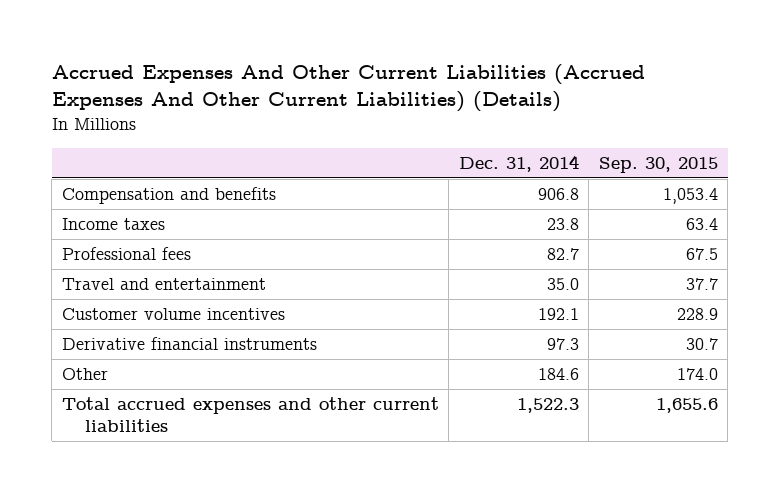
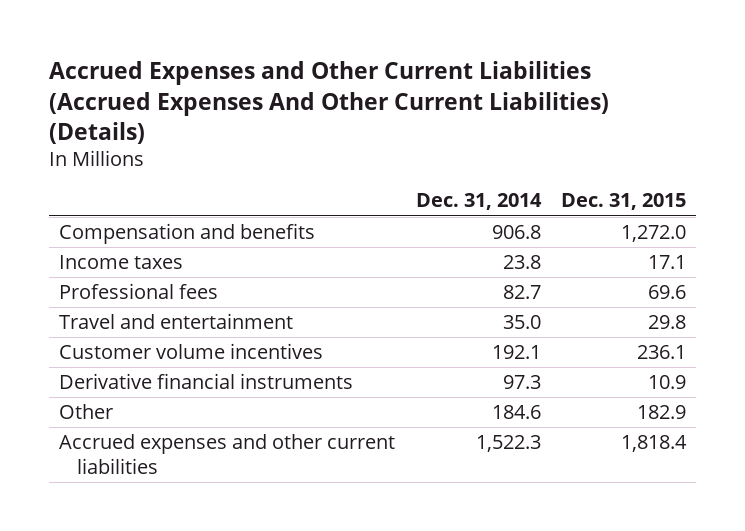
- Accrued Expenses And Other Current Liabilities (Accrued Expenses And Other Current Liabilities) (Details)
+ Accrued Expenses and Other Current Liabilities (Accrued Expenses And Other Current Liabilities) (Details)
- | Dec. 31, 2014 | Sep. 30, 2015
+ | Dec. 31, 2014 | Dec. 31, 2015
- Total accrued expenses and other current liabilities | 1,522.3 | 1,655.6
+ Accrued expenses and other current liabilities | 1,522.3 | 1,818.4

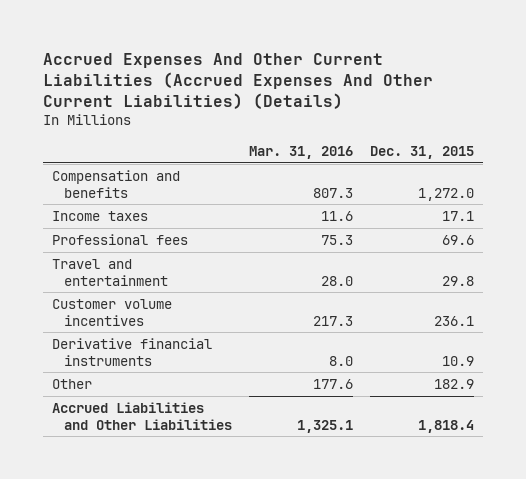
- Accrued Expenses and Other Current Liabilities (Accrued Expenses And Other Current Liabilities) (Details)
+ Accrued Expenses And Other Current Liabilities (Accrued Expenses And Other Current Liabilities) (Details)
- | Dec. 31, 2014 | Dec. 31, 2015
+ | Mar. 31, 2016 | Dec. 31, 2015
- Accrued expenses and other current liabilities | 1,522.3 | 1,818.4
+ Accrued Liabilities and Other Liabilities | 1,325.1 | 1,818.4

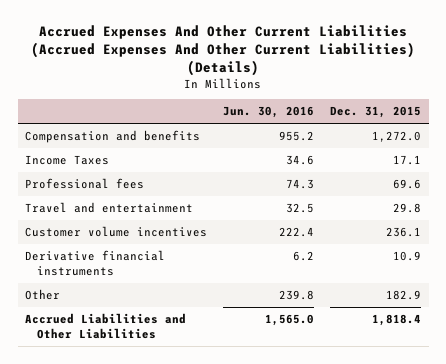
- | Mar. 31, 2016 | Dec. 31, 2015
+ | Jun. 30, 2016 | Dec. 31, 2015
- Income taxes | 11.6 | 17.1
+ Income Taxes | 34.6 | 17.1

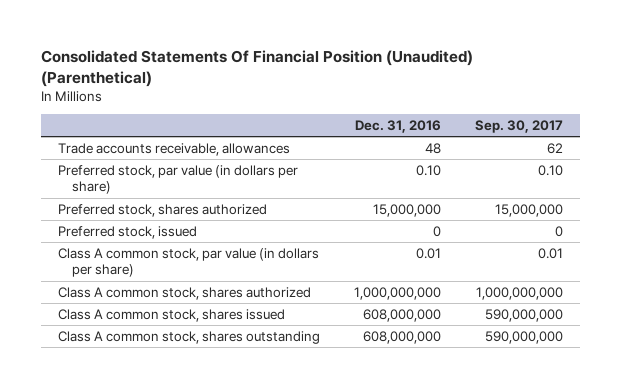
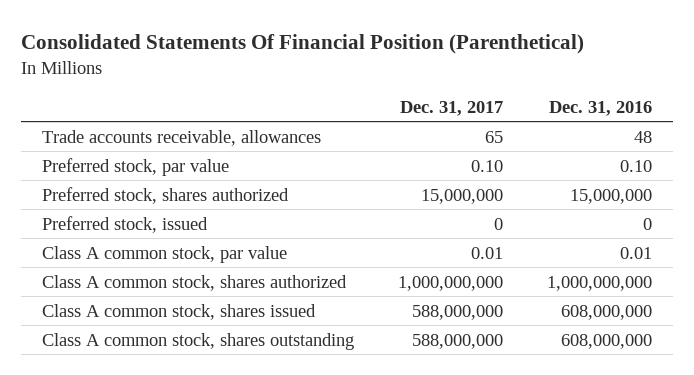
- Consolidated Statements Of Financial Position (Unaudited) (Parenthetical)
+ Consolidated Statements Of Financial Position (Parenthetical)
- | Dec. 31, 2016 | Sep. 30, 2017
+ | Dec. 31, 2017 | Dec. 31, 2016
- Preferred stock, par value (in dollars per share) | 0.10 | 0.10
+ Preferred stock, par value | 0.10 | 0.10
- Class A common stock, par value (in dollars per share) | 0.01 | 0.01
+ Class A common stock, par value | 0.01 | 0.01

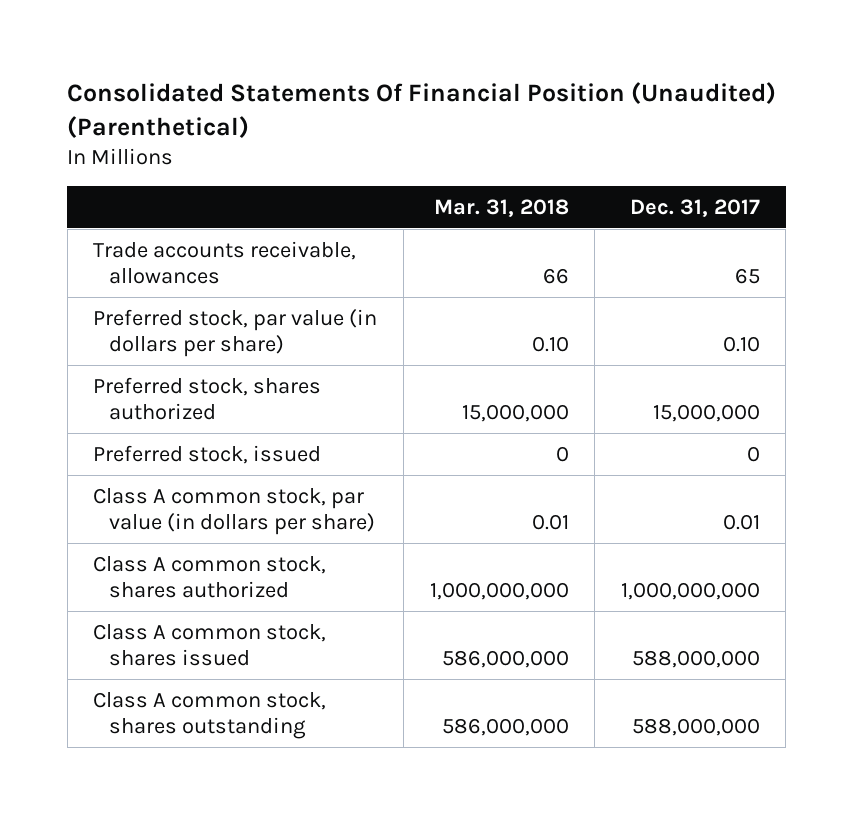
- Consolidated Statements Of Financial Position (Parenthetical)
+ Consolidated Statements Of Financial Position (Unaudited) (Parenthetical)
- | Dec. 31, 2017 | Dec. 31, 2016
+ | Mar. 31, 2018 | Dec. 31, 2017
- Preferred stock, par value | 0.10 | 0.10
+ Preferred stock, par value (in dollars per share) | 0.10 | 0.10
- Class A common stock, par value | 0.01 | 0.01
+ Class A common stock, par value (in dollars per share) | 0.01 | 0.01

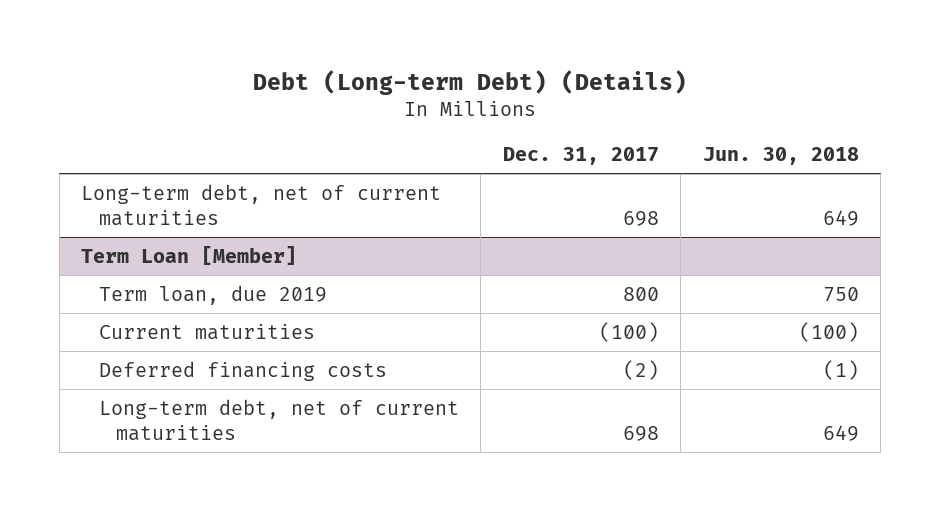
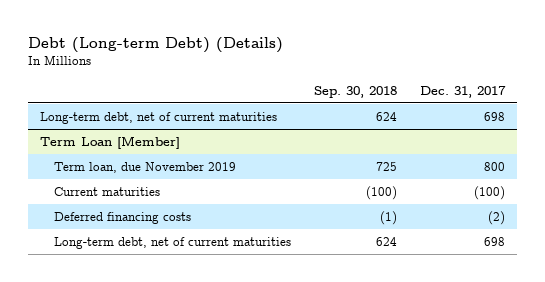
- | Dec. 31, 2017 | Jun. 30, 2018
+ | Sep. 30, 2018 | Dec. 31, 2017
@ Term Loan [Member]
- Term loan, due 2019 | 800 | 750
+ Term loan, due November 2019 | 725 | 800

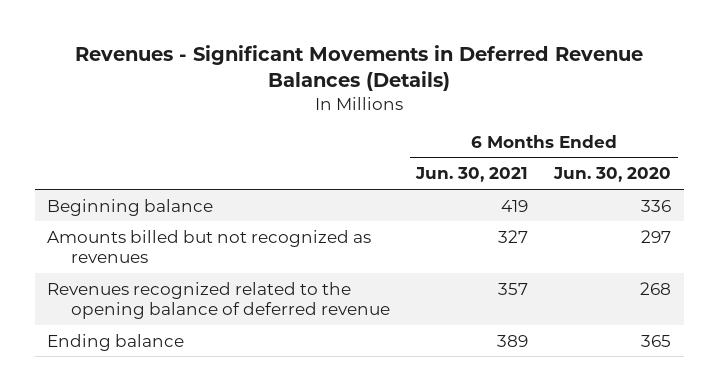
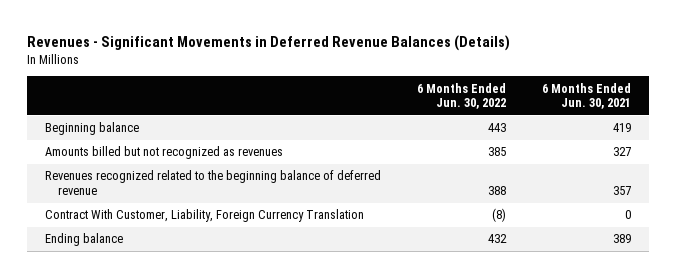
- | 6 Months Ended Jun. 30, 2021 | 6 Months Ended Jun. 30, 2020
+ | 6 Months Ended Jun. 30, 2022 | 6 Months Ended Jun. 30, 2021
- Revenues recognized related to the opening balance of deferred revenue | 357 | 268
+ Revenues recognized related to the beginning balance of deferred revenue | 388 | 357
+ Contract With Customer, Liability, Foreign Currency Translation | (8) | 0

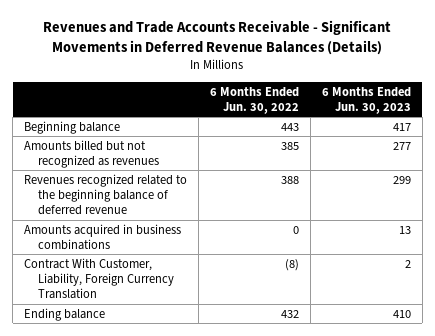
- Revenues - Significant Movements in Deferred Revenue Balances (Details)
+ Revenues and Trade Accounts Receivable - Significant Movements in Deferred Revenue Balances (Details)
- | 6 Months Ended Jun. 30, 2022 | 6 Months Ended Jun. 30, 2021
+ | 6 Months Ended Jun. 30, 2022 | 6 Months Ended Jun. 30, 2023
+ Amounts acquired in business combinations | 0 | 13

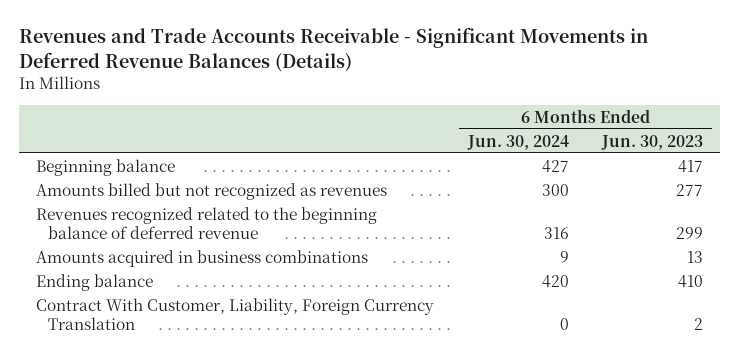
- | 6 Months Ended Jun. 30, 2022 | 6 Months Ended Jun. 30, 2023
+ | 6 Months Ended Jun. 30, 2024 | 6 Months Ended Jun. 30, 2023
moved down: Contract With Customer, Liability, Foreign Currency Translation | 0 | 2

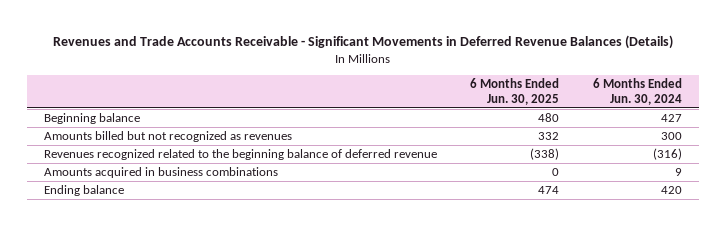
- | 6 Months Ended Jun. 30, 2024 | 6 Months Ended Jun. 30, 2023
+ | 6 Months Ended Jun. 30, 2025 | 6 Months Ended Jun. 30, 2024
- Revenues recognized related to the beginning balance of deferred revenue | 316 | 299
+ Revenues recognized related to the beginning balance of deferred revenue | (338) | (316)
- Contract With Customer, Liability, Foreign Currency Translation | 0 | 2

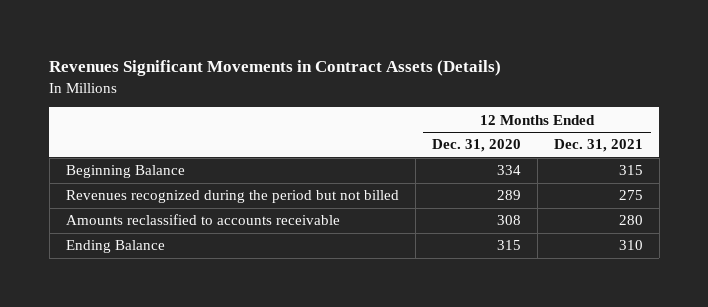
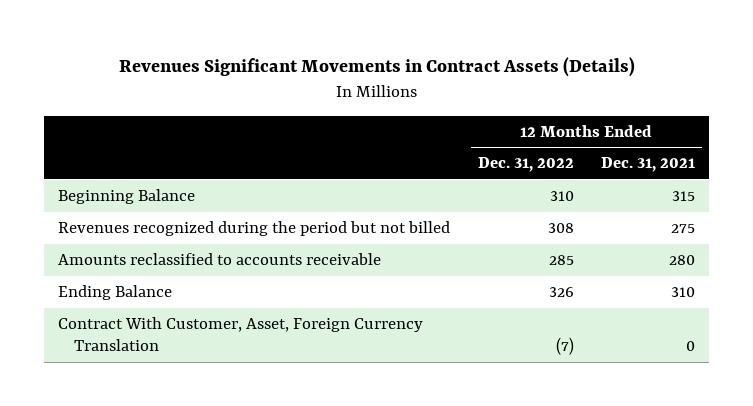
- | 12 Months Ended Dec. 31, 2020 | 12 Months Ended Dec. 31, 2021
+ | 12 Months Ended Dec. 31, 2022 | 12 Months Ended Dec. 31, 2021
+ Contract With Customer, Asset, Foreign Currency Translation | (7) | 0

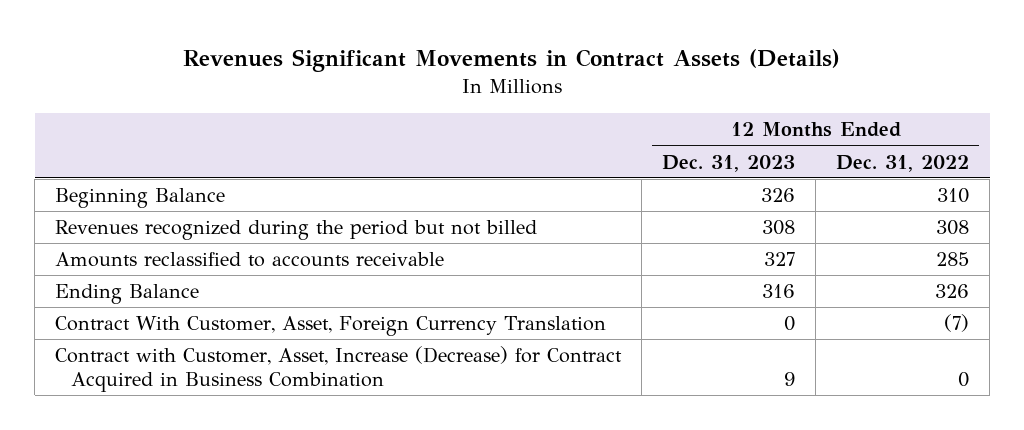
- | 12 Months Ended Dec. 31, 2022 | 12 Months Ended Dec. 31, 2021
+ | 12 Months Ended Dec. 31, 2023 | 12 Months Ended Dec. 31, 2022
+ Contract with Customer, Asset, Increase (Decrease) for Contract Acquired in Business Combination | 9 | 0

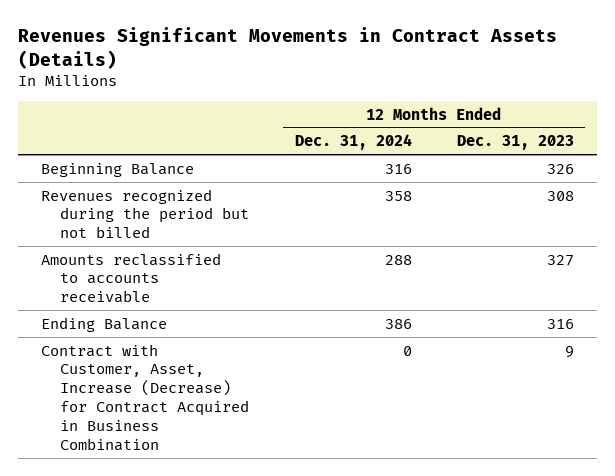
- | 12 Months Ended Dec. 31, 2023 | 12 Months Ended Dec. 31, 2022
+ | 12 Months Ended Dec. 31, 2024 | 12 Months Ended Dec. 31, 2023
- Contract With Customer, Asset, Foreign Currency Translation | 0 | (7)

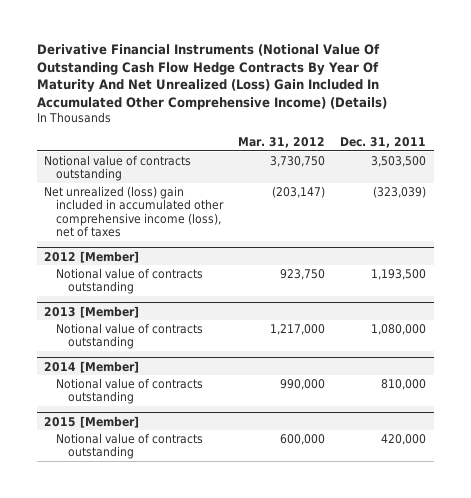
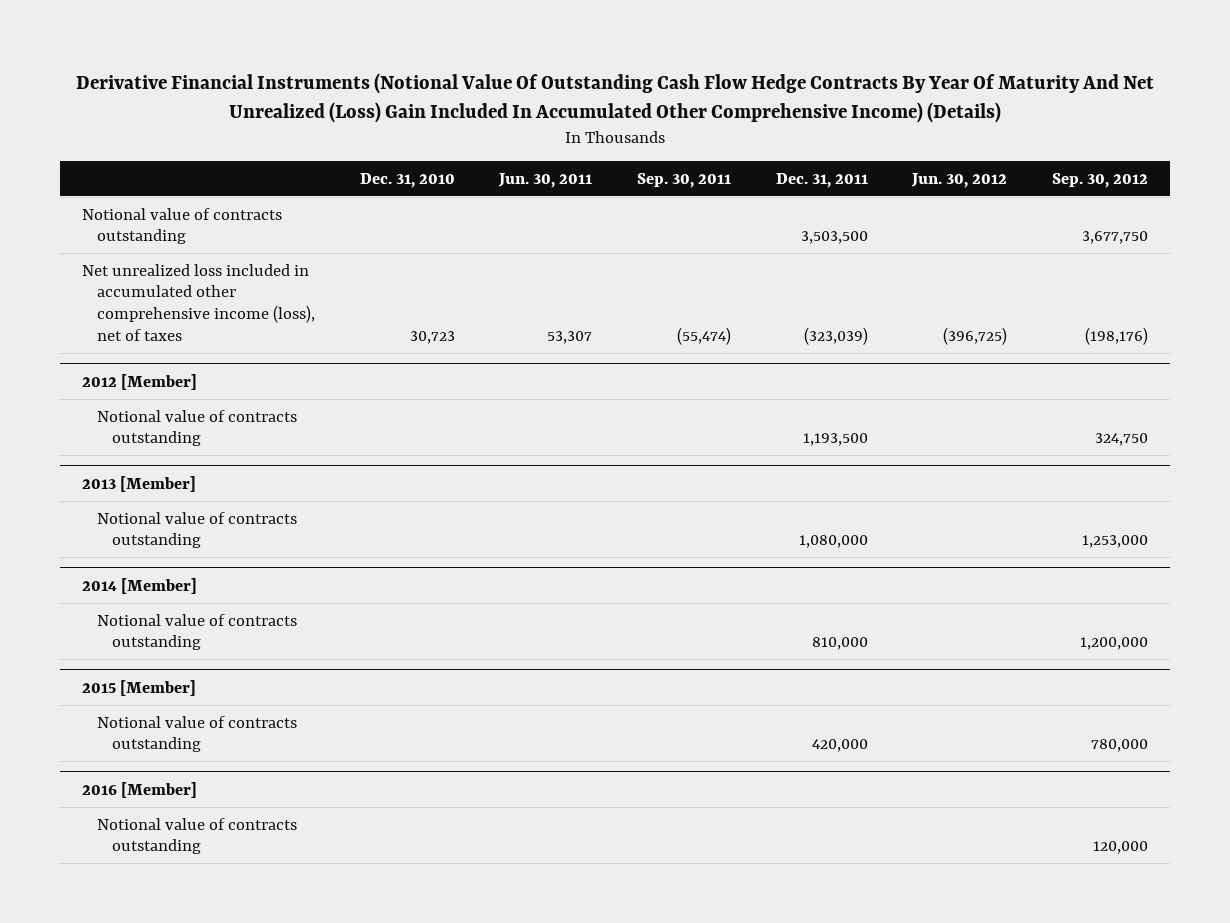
- | Mar. 31, 2012 | Dec. 31, 2011
+ | Dec. 31, 2010 | Jun. 30, 2011 | Sep. 30, 2011 | Dec. 31, 2011 | Jun. 30, 2012 | Sep. 30, 2012
- Net unrealized (loss) gain included in accumulated other comprehensive income (loss), net of taxes | (203,147) | (323,039)
+ Net unrealized loss included in accumulated other comprehensive income (loss), net of taxes | 30,723 | 53,307 | (55,474) | (323,039) | (396,725) | (198,176)
+ 2016 [Member]
+ Notional value of contracts outstanding | | | | | | 120,000

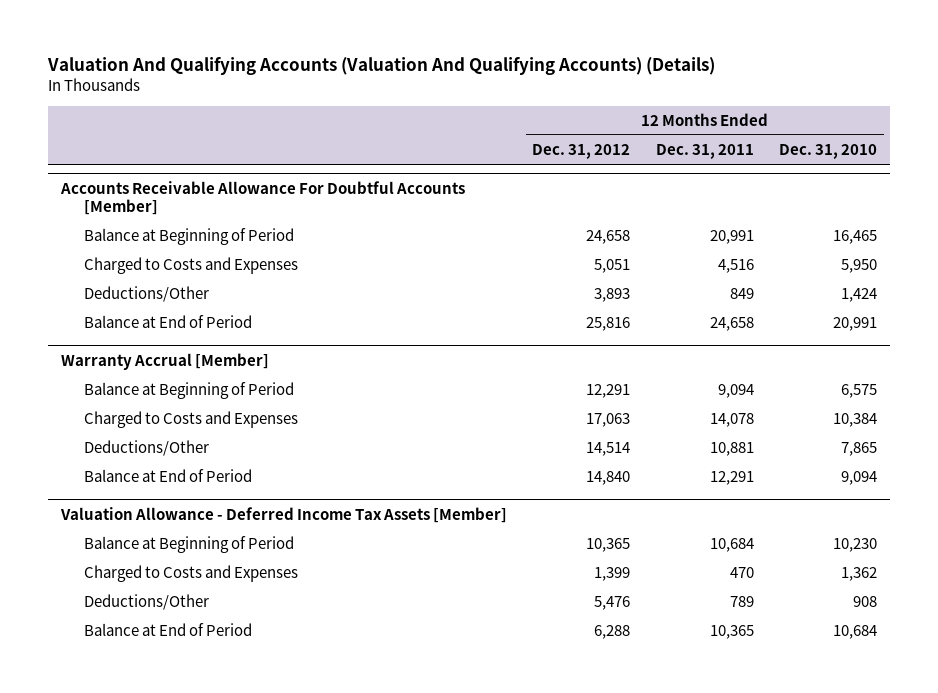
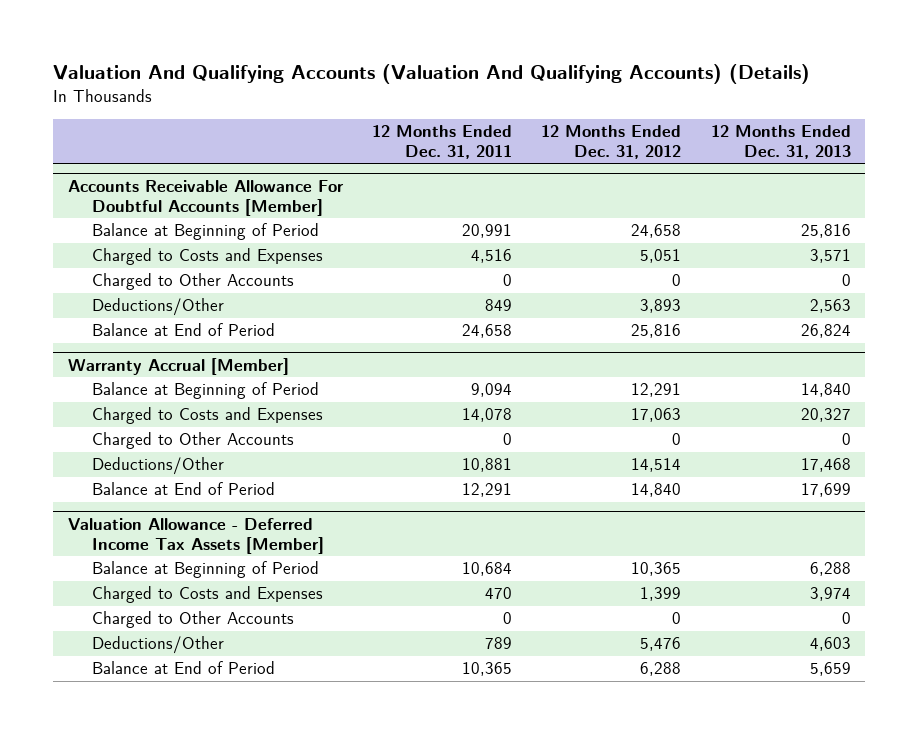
- | 12 Months Ended Dec. 31, 2012 | 12 Months Ended Dec. 31, 2011 | 12 Months Ended Dec. 31, 2010
+ | 12 Months Ended Dec. 31, 2011 | 12 Months Ended Dec. 31, 2012 | 12 Months Ended Dec. 31, 2013
@ Accounts Receivable Allowance For Doubtful Accounts [Member]
+ Charged to Other Accounts | 0 | 0 | 0
@ Warranty Accrual [Member]
+ Charged to Other Accounts | 0 | 0 | 0
@ Valuation Allowance - Deferred Income Tax Assets [Member]
+ Charged to Other Accounts | 0 | 0 | 0

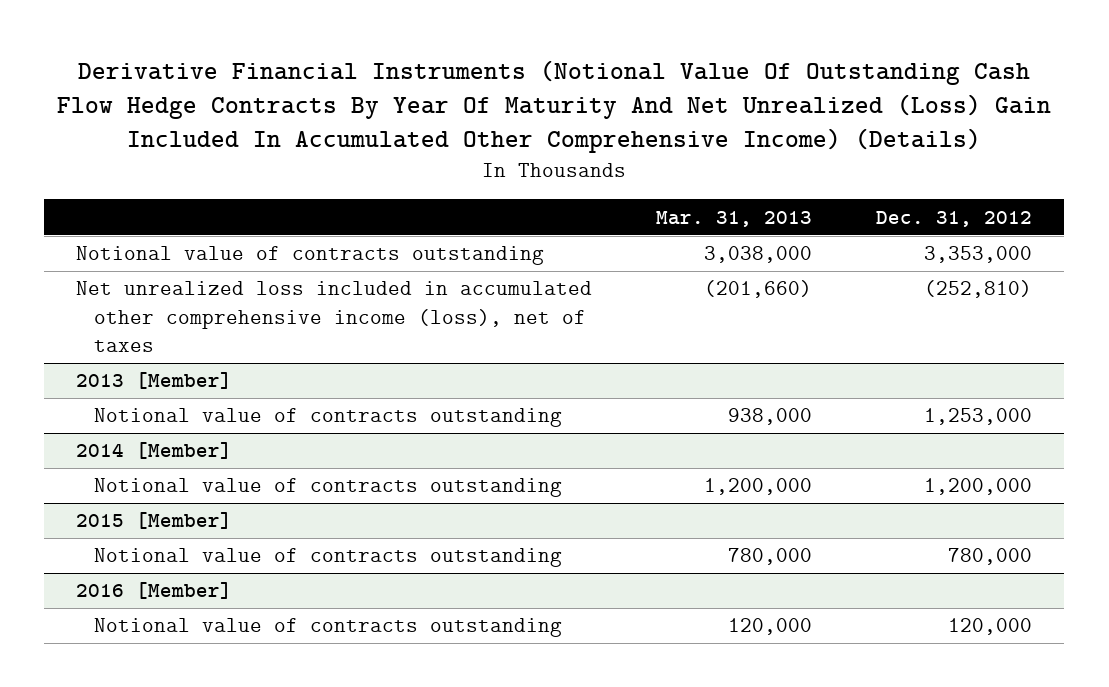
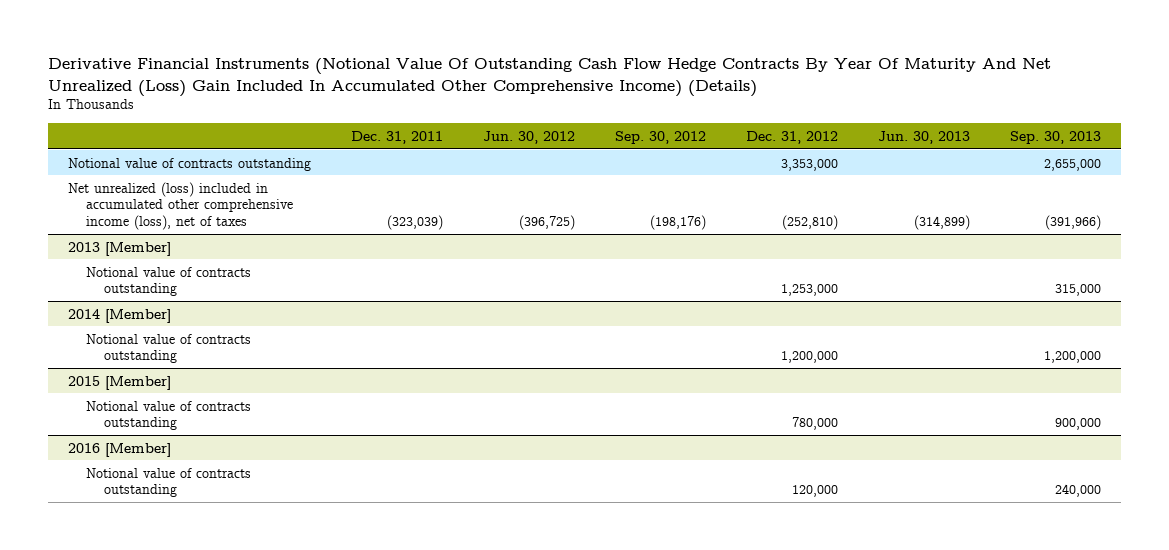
- | Mar. 31, 2013 | Dec. 31, 2012
+ | Dec. 31, 2011 | Jun. 30, 2012 | Sep. 30, 2012 | Dec. 31, 2012 | Jun. 30, 2013 | Sep. 30, 2013
- Net unrealized loss included in accumulated other comprehensive income (loss), net of taxes | (201,660) | (252,810)
+ Net unrealized (loss) included in accumulated other comprehensive income (loss), net of taxes | (323,039) | (396,725) | (198,176) | (252,810) | (314,899) | (391,966)

